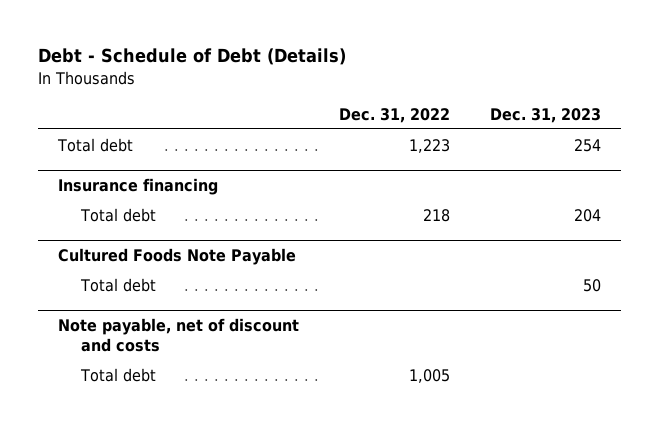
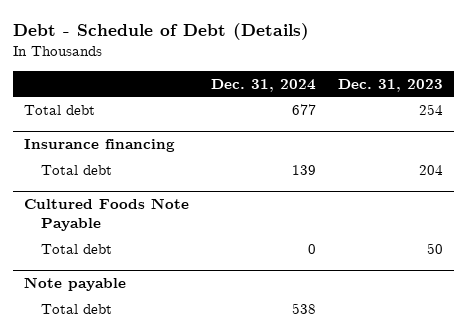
- | Dec. 31, 2022 | Dec. 31, 2023
+ | Dec. 31, 2024 | Dec. 31, 2023
- Note payable, net of discount and costs
+ Note payable

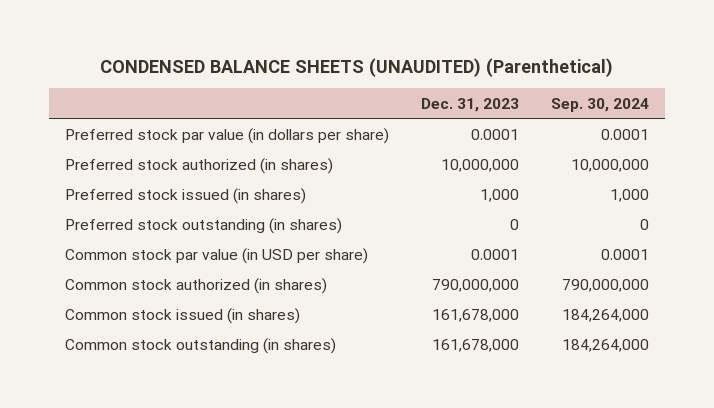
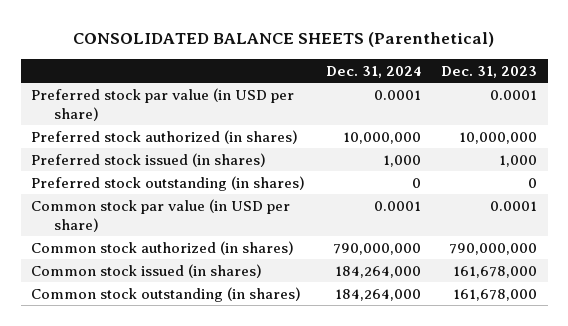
- CONDENSED BALANCE SHEETS (UNAUDITED) (Parenthetical)
+ CONSOLIDATED BALANCE SHEETS (Parenthetical)
- | Dec. 31, 2023 | Sep. 30, 2024
+ | Dec. 31, 2024 | Dec. 31, 2023
- Preferred stock par value (in dollars per share) | 0.0001 | 0.0001
+ Preferred stock par value (in USD per share) | 0.0001 | 0.0001

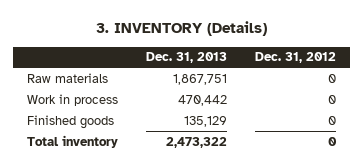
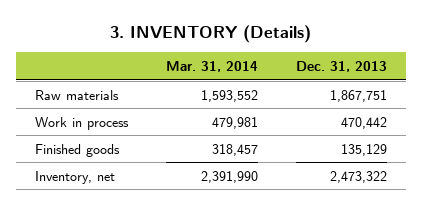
- | Dec. 31, 2013 | Dec. 31, 2012
+ | Mar. 31, 2014 | Dec. 31, 2013
- Total inventory | 2,473,322 | 0
+ Inventory, net | 2,391,990 | 2,473,322

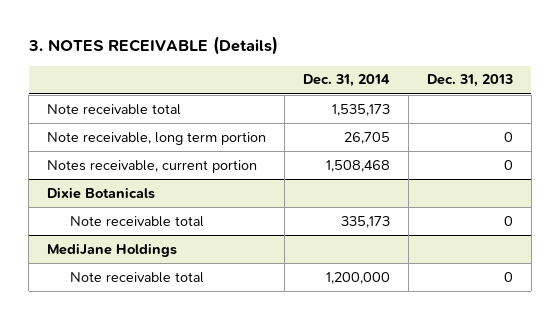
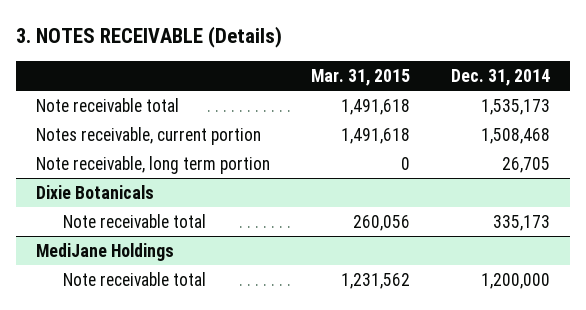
- | Dec. 31, 2014 | Dec. 31, 2013
+ | Mar. 31, 2015 | Dec. 31, 2014
moved down: Note receivable, long term portion | 0 | 26,705

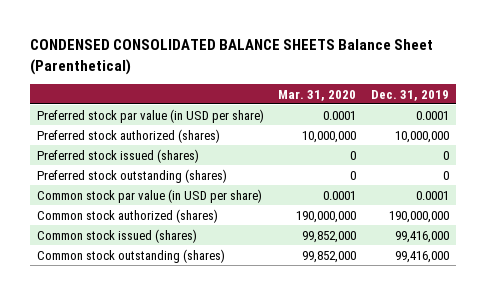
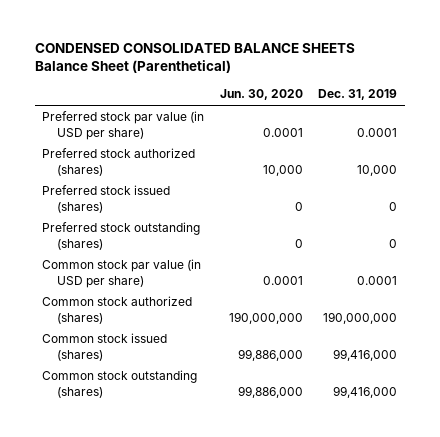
- | Mar. 31, 2020 | Dec. 31, 2019
+ | Jun. 30, 2020 | Dec. 31, 2019
- Preferred stock authorized (shares) | 10,000,000 | 10,000,000
+ Preferred stock authorized (shares) | 10,000 | 10,000

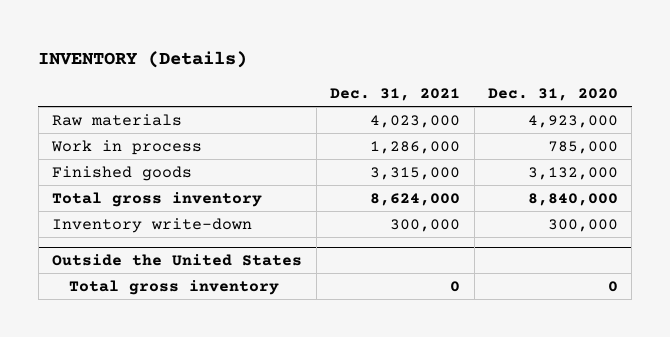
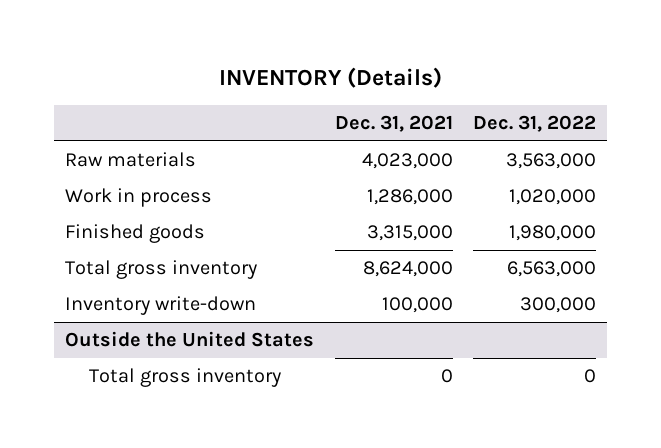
- | Dec. 31, 2021 | Dec. 31, 2020
+ | Dec. 31, 2021 | Dec. 31, 2022
- Inventory write-down | 300,000 | 300,000
+ Inventory write-down | 100,000 | 300,000

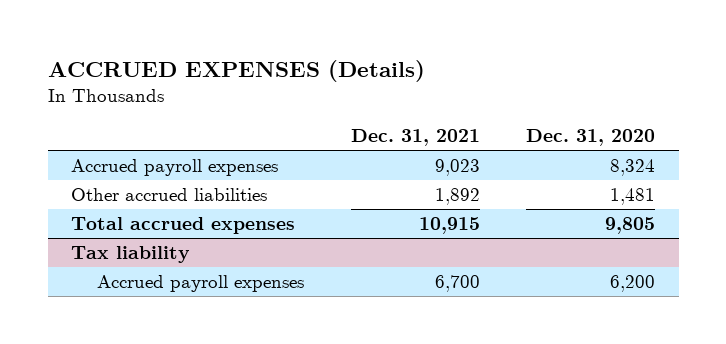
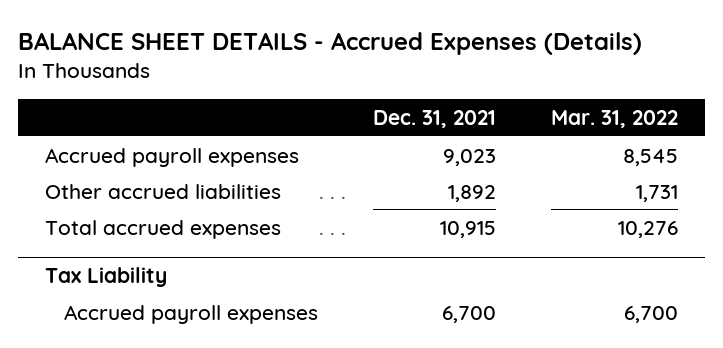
- ACCRUED EXPENSES (Details)
+ BALANCE SHEET DETAILS - Accrued Expenses (Details)
- | Dec. 31, 2021 | Dec. 31, 2020
+ | Dec. 31, 2021 | Mar. 31, 2022
- Tax liability
+ Tax Liability

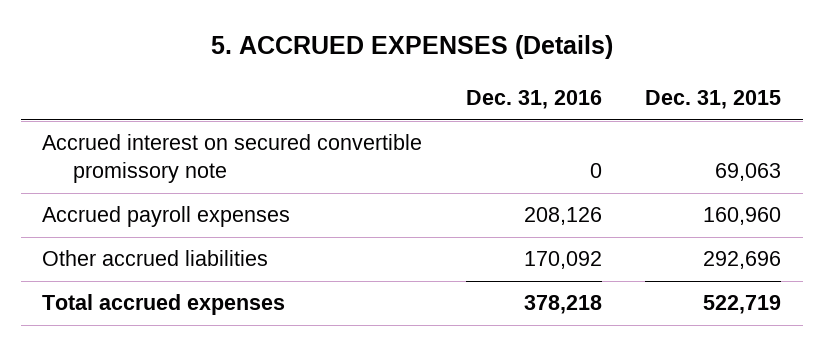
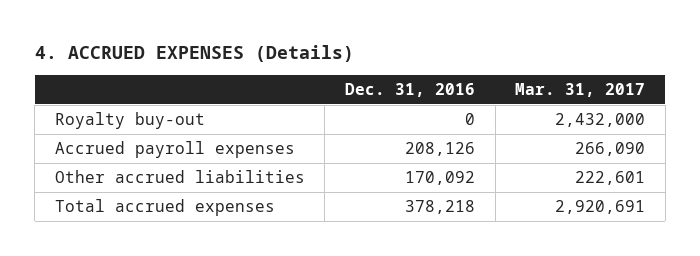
- 5. ACCRUED EXPENSES (Details)
+ 4. ACCRUED EXPENSES (Details)
- | Dec. 31, 2016 | Dec. 31, 2015
+ | Dec. 31, 2016 | Mar. 31, 2017
- Accrued interest on secured convertible promissory note | 0 | 69,063
+ Royalty buy-out | 0 | 2,432,000

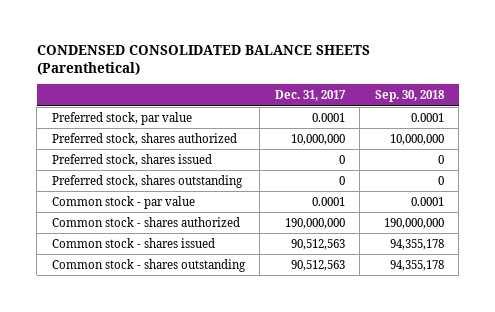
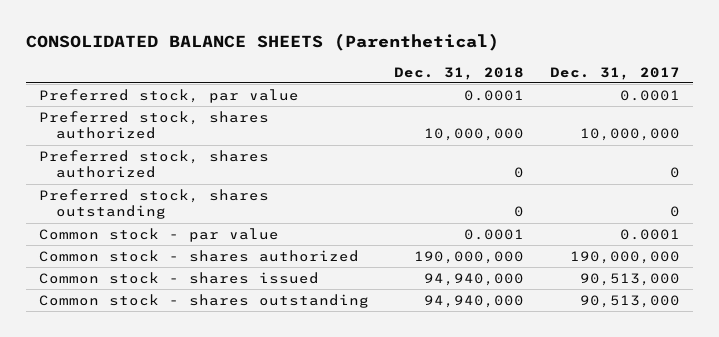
- CONDENSED CONSOLIDATED BALANCE SHEETS (Parenthetical)
+ CONSOLIDATED BALANCE SHEETS (Parenthetical)
- | Dec. 31, 2017 | Sep. 30, 2018
+ | Dec. 31, 2018 | Dec. 31, 2017
- Preferred stock, shares issued | 0 | 0
+ Preferred stock, shares authorized | 0 | 0
- Common stock - shares issued | 90,512,563 | 94,355,178
- Common stock - shares outstanding | 90,512,563 | 94,355,178
+ Common stock - shares issued | 94,940,000 | 90,513,000
+ Common stock - shares outstanding | 94,940,000 | 90,513,000

